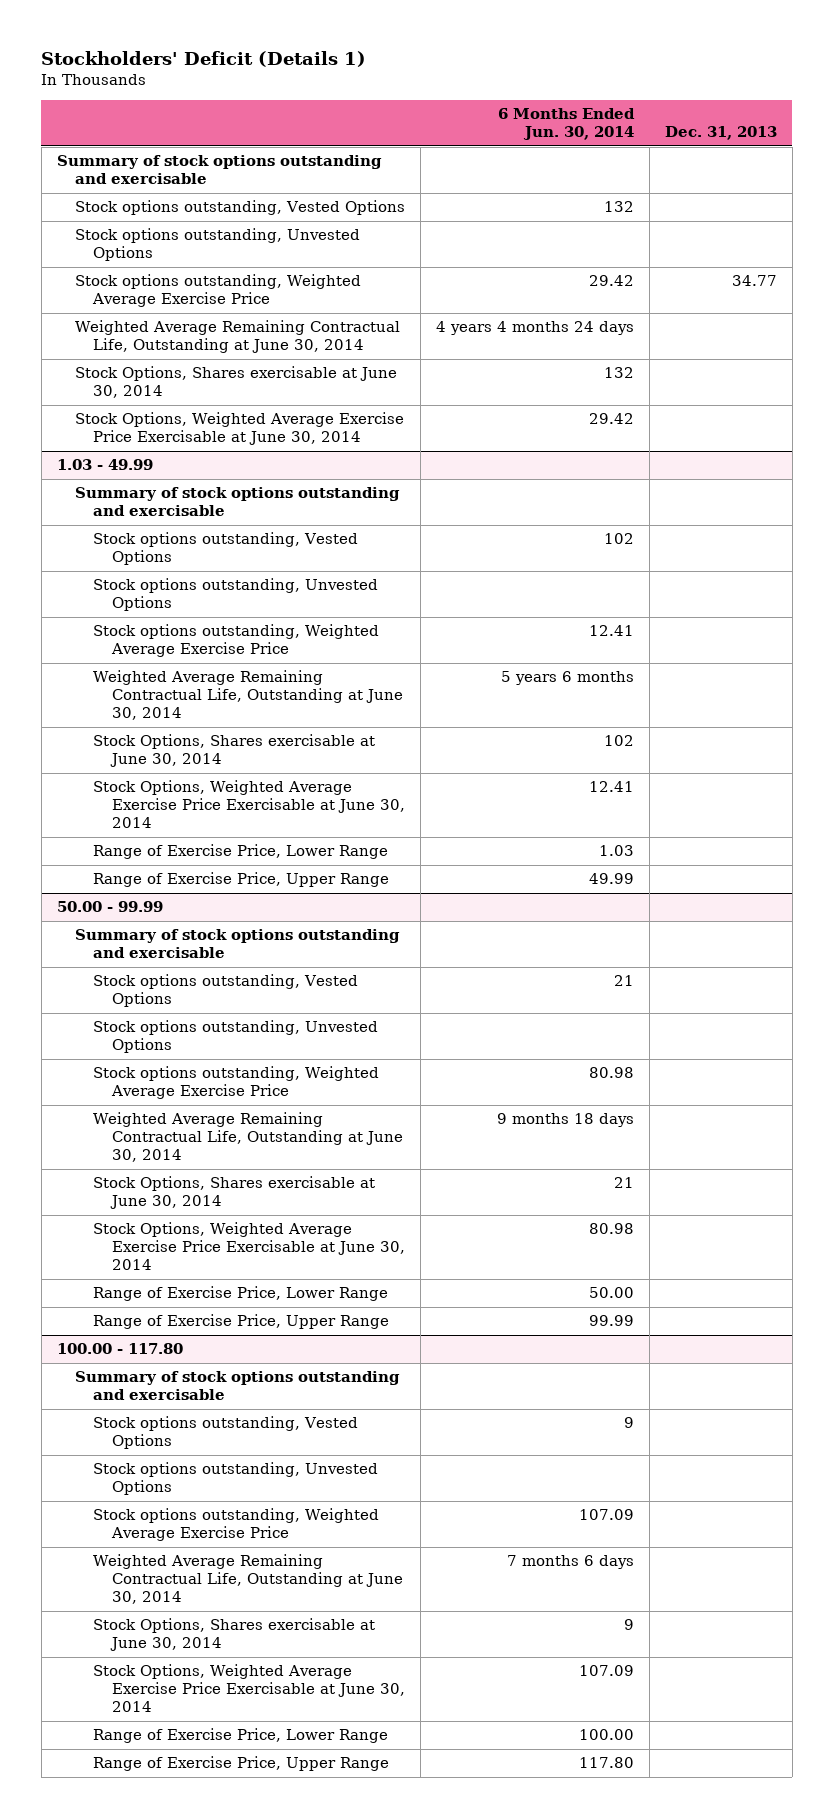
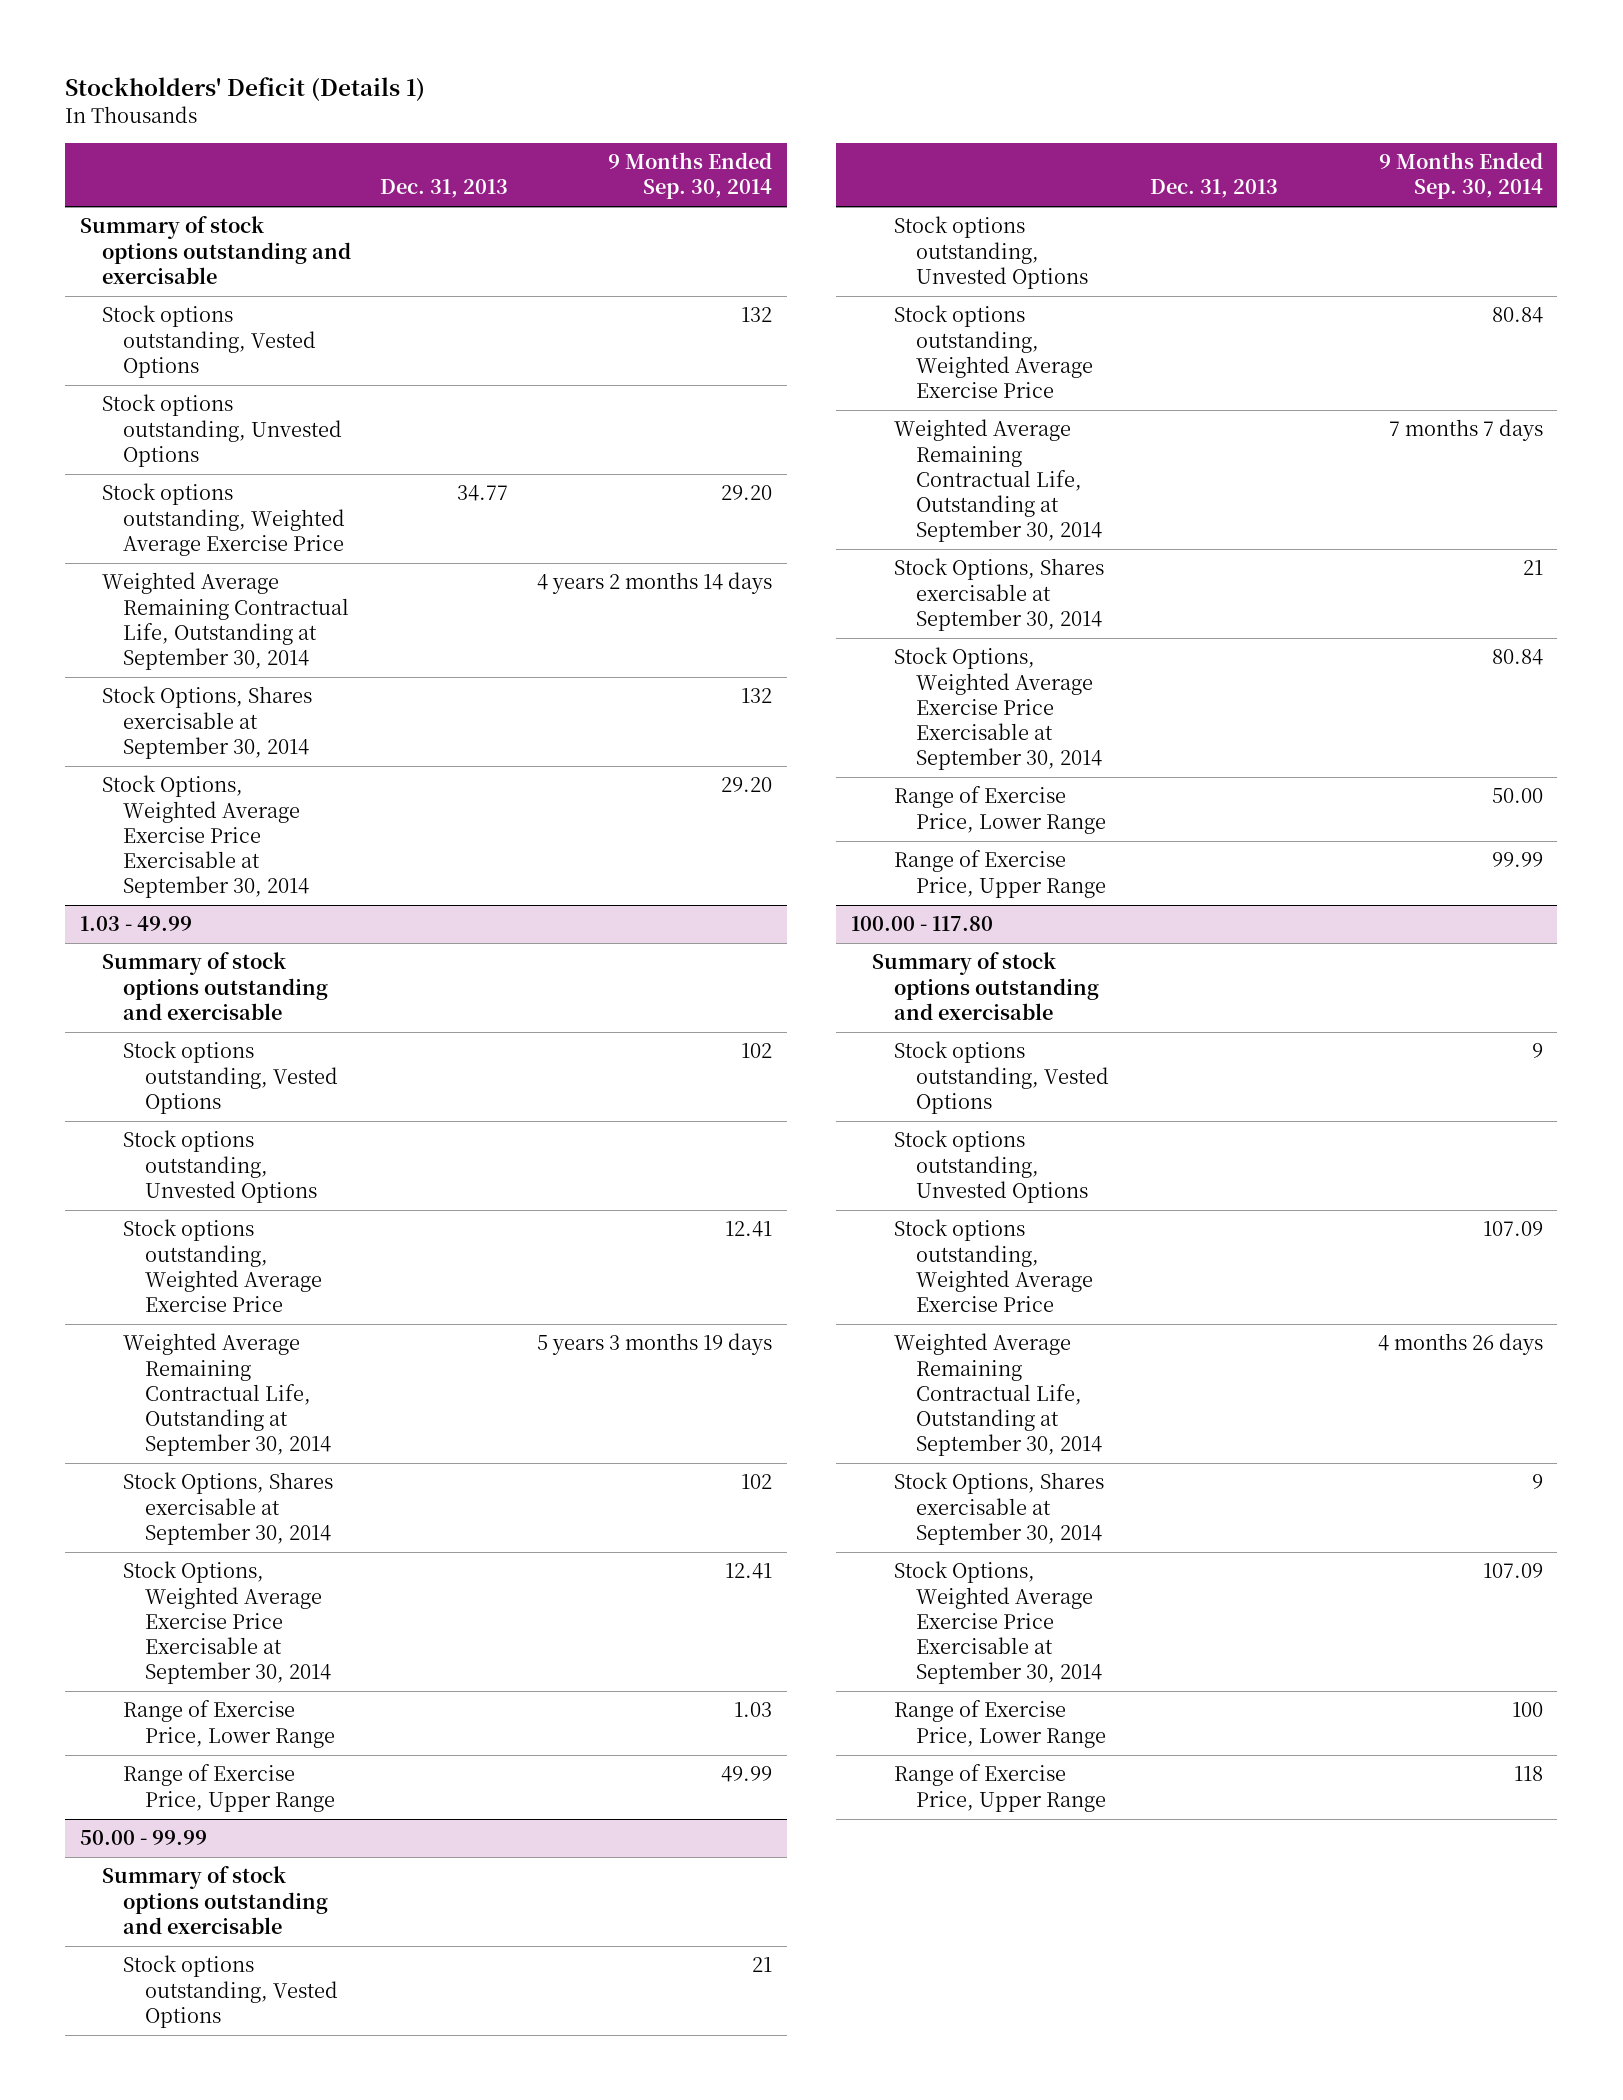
- | 6 Months Ended Jun. 30, 2014 | Dec. 31, 2013
+ | Dec. 31, 2013 | 9 Months Ended Sep. 30, 2014
- Weighted Average Remaining Contractual Life, Outstanding at June 30, 2014 | 4 years 4 months 24 days |
- Stock Options, Shares exercisable at June 30, 2014 | 132 |
- Stock Options, Weighted Average Exercise Price Exercisable at June 30, 2014 | 29.42 |
+ Weighted Average Remaining Contractual Life, Outstanding at September 30, 2014 | | 4 years 2 months 14 days
+ Stock Options, Shares exercisable at September 30, 2014 | | 132
+ Stock Options, Weighted Average Exercise Price Exercisable at September 30, 2014 | | 29.20
@ 1.03 - 49.99
- Weighted Average Remaining Contractual Life, Outstanding at June 30, 2014 | 5 years 6 months |
- Stock Options, Shares exercisable at June 30, 2014 | 102 |
- Stock Options, Weighted Average Exercise Price Exercisable at June 30, 2014 | 12.41 |
+ Weighted Average Remaining Contractual Life, Outstanding at September 30, 2014 | | 5 years 3 months 19 days
+ Stock Options, Shares exercisable at September 30, 2014 | | 102
+ Stock Options, Weighted Average Exercise Price Exercisable at September 30, 2014 | | 12.41
@ 50.00 - 99.99
- Weighted Average Remaining Contractual Life, Outstanding at June 30, 2014 | 9 months 18 days |
- Stock Options, Shares exercisable at June 30, 2014 | 21 |
- Stock Options, Weighted Average Exercise Price Exercisable at June 30, 2014 | 80.98 |
+ Weighted Average Remaining Contractual Life, Outstanding at September 30, 2014 | | 7 months 7 days
+ Stock Options, Shares exercisable at September 30, 2014 | | 21
+ Stock Options, Weighted Average Exercise Price Exercisable at September 30, 2014 | | 80.84
@ 100.00 - 117.80
- Weighted Average Remaining Contractual Life, Outstanding at June 30, 2014 | 7 months 6 days |
- Stock Options, Shares exercisable at June 30, 2014 | 9 |
- Stock Options, Weighted Average Exercise Price Exercisable at June 30, 2014 | 107.09 |
+ Weighted Average Remaining Contractual Life, Outstanding at September 30, 2014 | | 4 months 26 days
+ Stock Options, Shares exercisable at September 30, 2014 | | 9
+ Stock Options, Weighted Average Exercise Price Exercisable at September 30, 2014 | | 107.09

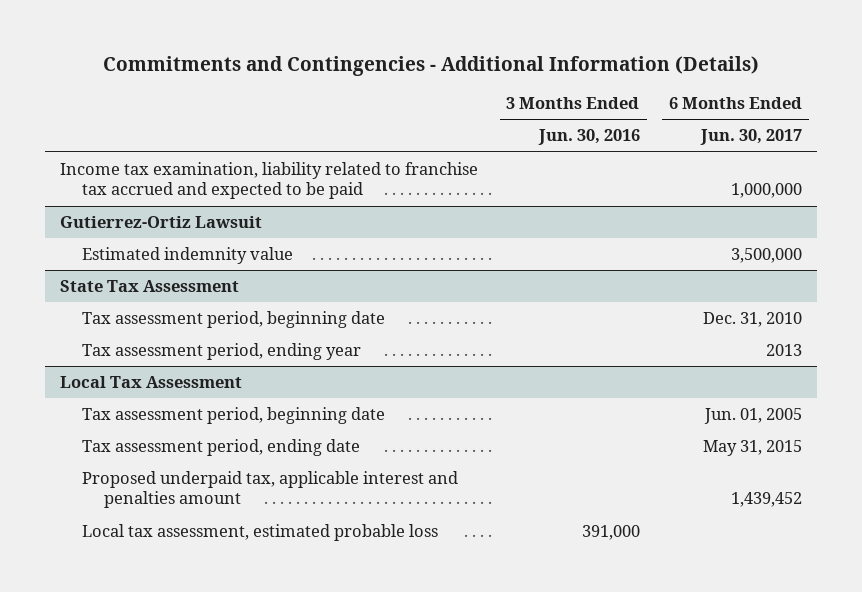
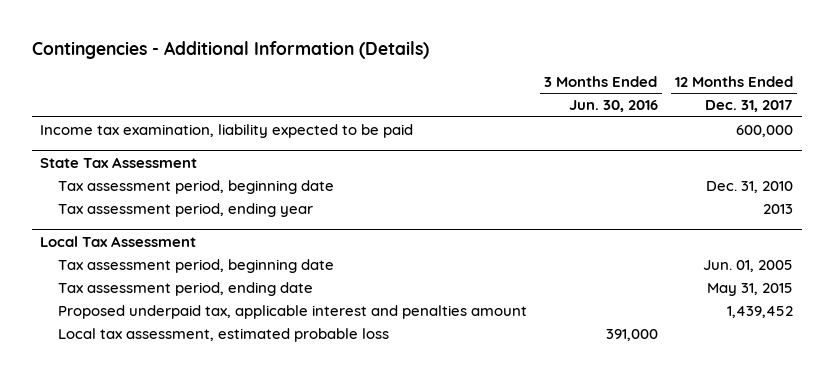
- Commitments and Contingencies - Additional Information (Details)
+ Contingencies - Additional Information (Details)
- | 3 Months Ended Jun. 30, 2016 | 6 Months Ended Jun. 30, 2017
+ | 3 Months Ended Jun. 30, 2016 | 12 Months Ended Dec. 31, 2017
- Income tax examination, liability related to franchise tax accrued and expected to be paid | | 1,000,000
- Gutierrez-Ortiz Lawsuit
- Estimated indemnity value | | 3,500,000
+ Income tax examination, liability expected to be paid | | 600,000

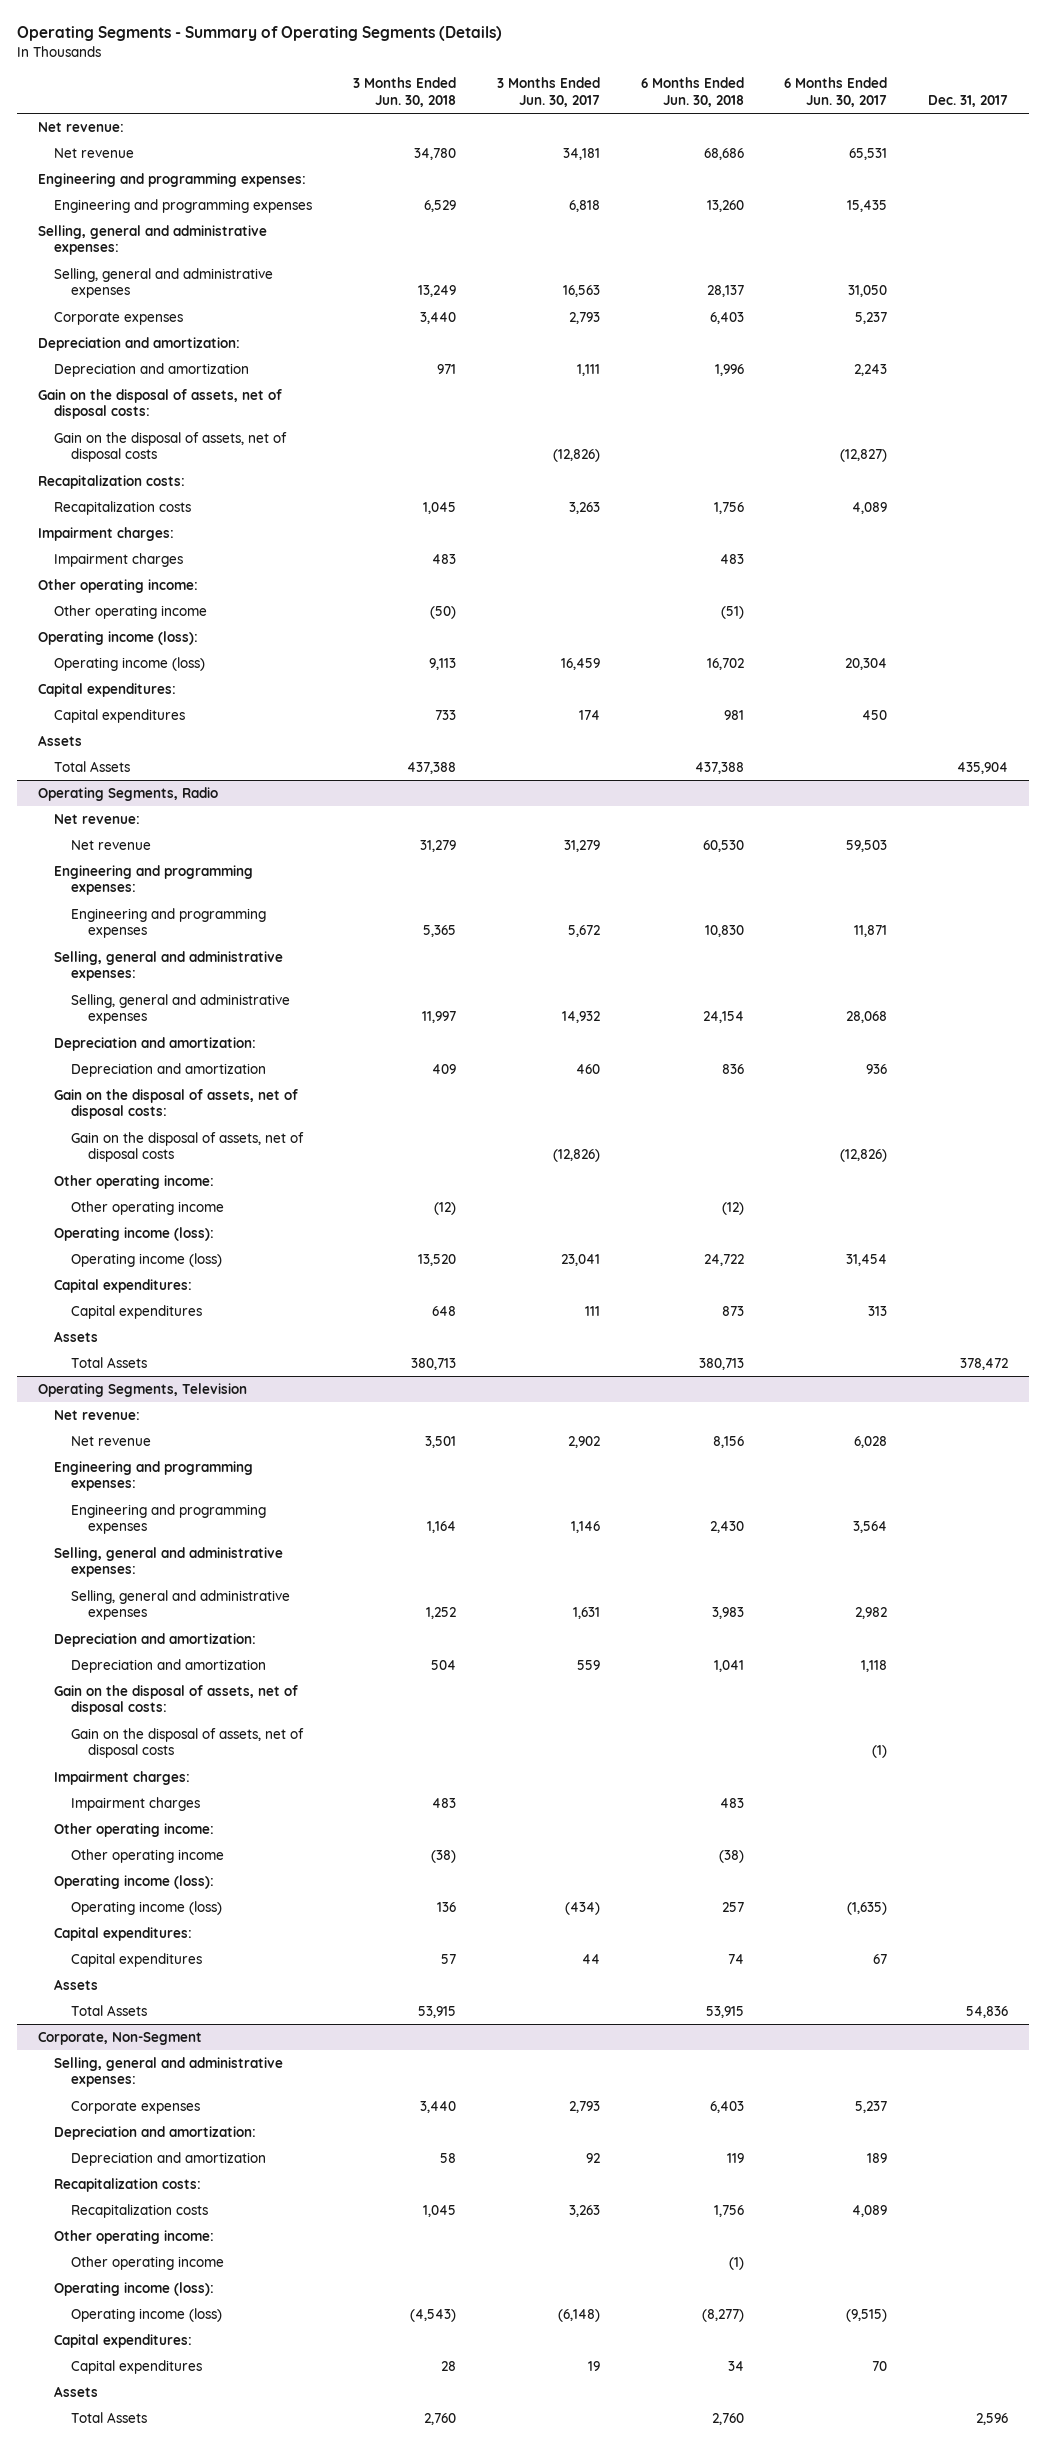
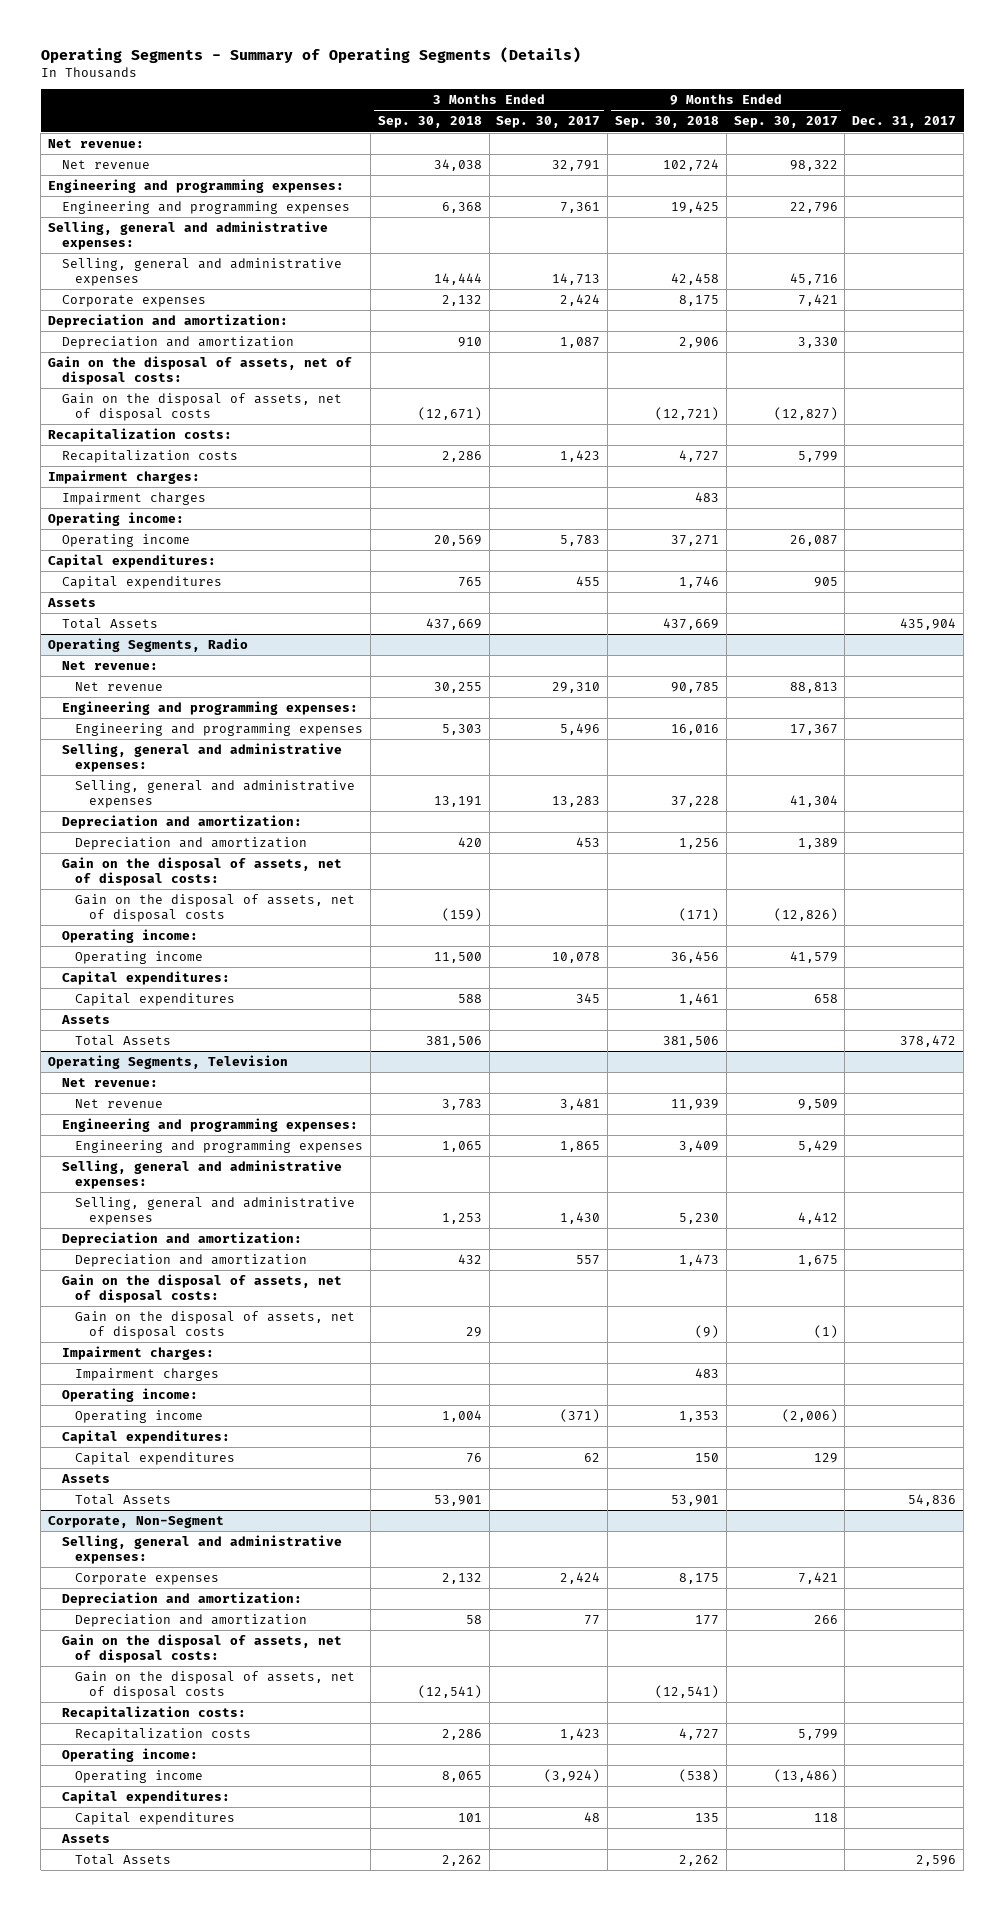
- | 3 Months Ended Jun. 30, 2018 | 3 Months Ended Jun. 30, 2017 | 6 Months Ended Jun. 30, 2018 | 6 Months Ended Jun. 30, 2017 | Dec. 31, 2017
+ | 3 Months Ended Sep. 30, 2018 | 3 Months Ended Sep. 30, 2017 | 9 Months Ended Sep. 30, 2018 | 9 Months Ended Sep. 30, 2017 | Dec. 31, 2017
- Other operating income:
- Other operating income | (50) | | (51) | |
- Operating income (loss):
- Operating income (loss) | 9,113 | 16,459 | 16,702 | 20,304 |
+ Operating income:
+ Operating income | 20,569 | 5,783 | 37,271 | 26,087 |
@ Operating Segments, Radio
- Other operating income:
- Other operating income | (12) | | (12) | |
- Operating income (loss):
- Operating income (loss) | 13,520 | 23,041 | 24,722 | 31,454 |
+ Operating income:
+ Operating income | 11,500 | 10,078 | 36,456 | 41,579 |
@ Operating Segments, Television
- Other operating income:
- Other operating income | (38) | | (38) | |
- Operating income (loss):
- Operating income (loss) | 136 | (434) | 257 | (1,635) |
+ Operating income:
+ Operating income | 1,004 | (371) | 1,353 | (2,006) |
@ Corporate, Non-Segment
+ Gain on the disposal of assets, net of disposal costs:
+ Gain on the disposal of assets, net of disposal costs | (12,541) | | (12,541) | |
- Other operating income:
- Other operating income | | | (1) | |
- Operating income (loss):
- Operating income (loss) | (4,543) | (6,148) | (8,277) | (9,515) |
+ Operating income:
+ Operating income | 8,065 | (3,924) | (538) | (13,486) |

